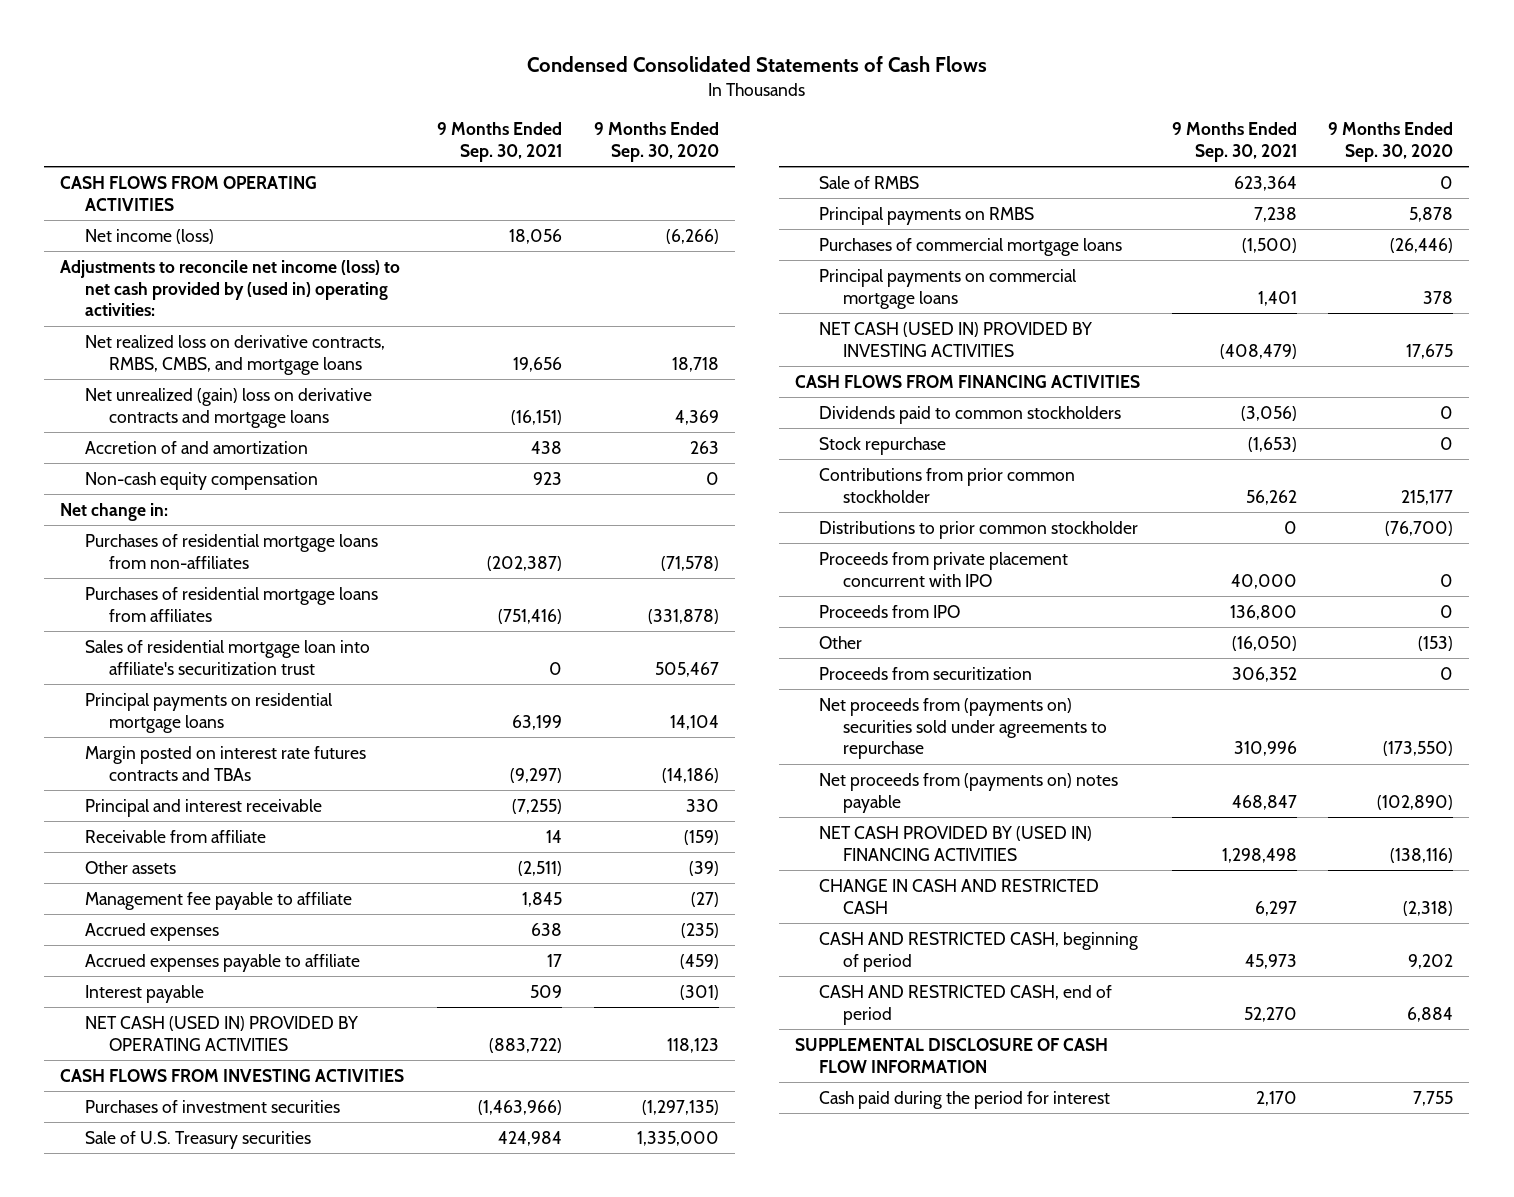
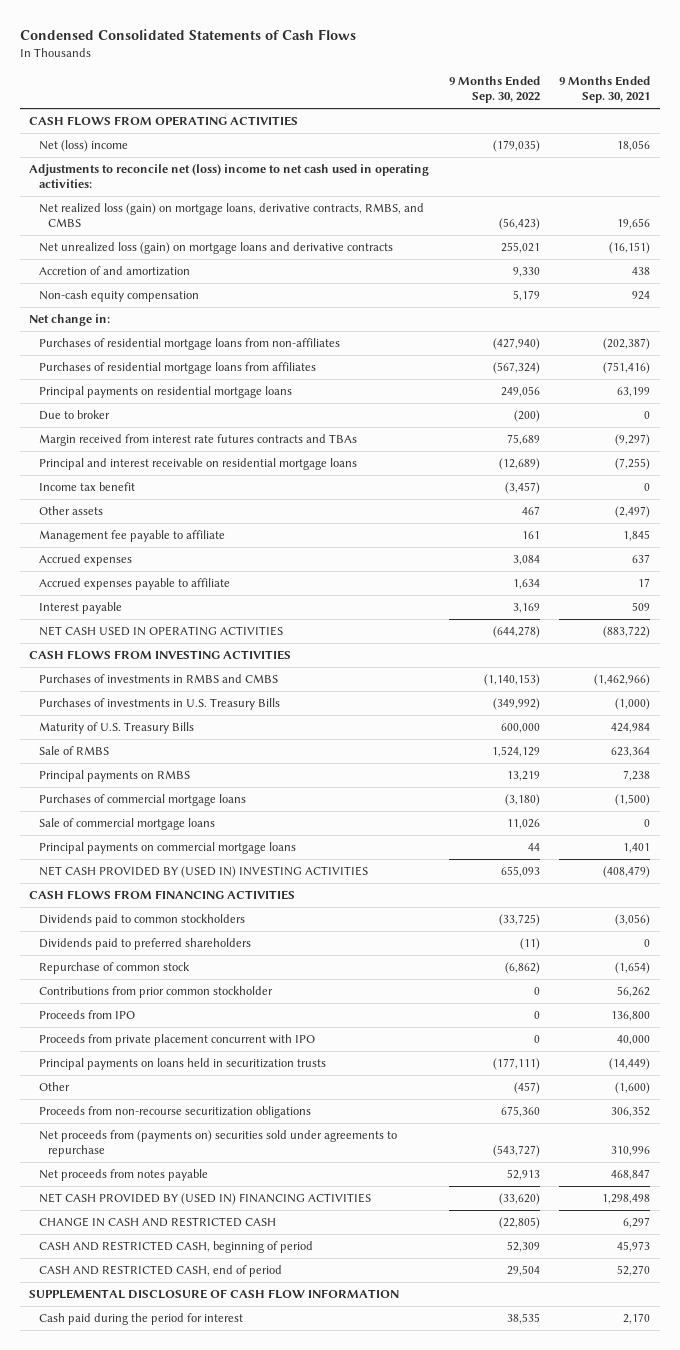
- | 9 Months Ended Sep. 30, 2021 | 9 Months Ended Sep. 30, 2020
+ | 9 Months Ended Sep. 30, 2022 | 9 Months Ended Sep. 30, 2021
- Net income (loss) | 18,056 | (6,266)
- Adjustments to reconcile net income (loss) to net cash provided by (used in) operating activities:
- Net realized loss on derivative contracts, RMBS, CMBS, and mortgage loans | 19,656 | 18,718
- Net unrealized (gain) loss on derivative contracts and mortgage loans | (16,151) | 4,369
+ Net (loss) income | (179,035) | 18,056
+ Adjustments to reconcile net (loss) income to net cash used in operating activities:
+ Net realized loss (gain) on mortgage loans, derivative contracts, RMBS, and CMBS | (56,423) | 19,656
+ Net unrealized loss (gain) on mortgage loans and derivative contracts | 255,021 | (16,151)
- Non-cash equity compensation | 923 | 0
+ Non-cash equity compensation | 5,179 | 924
- Sales of residential mortgage loan into affiliate's securitization trust | 0 | 505,467
- Margin posted on interest rate futures contracts and TBAs | (9,297) | (14,186)
- Principal and interest receivable | (7,255) | 330
- Receivable from affiliate | 14 | (159)
- Other assets | (2,511) | (39)
+ Due to broker | (200) | 0
+ Margin received from interest rate futures contracts and TBAs | 75,689 | (9,297)
+ Principal and interest receivable on residential mortgage loans | (12,689) | (7,255)
+ Income tax benefit | (3,457) | 0
+ Other assets | 467 | (2,497)
- Accrued expenses | 638 | (235)
+ Accrued expenses | 3,084 | 637
- NET CASH (USED IN) PROVIDED BY OPERATING ACTIVITIES | (883,722) | 118,123
+ NET CASH USED IN OPERATING ACTIVITIES | (644,278) | (883,722)
- Purchases of investment securities | (1,463,966) | (1,297,135)
- Sale of U.S. Treasury securities | 424,984 | 1,335,000
+ Purchases of investments in RMBS and CMBS | (1,140,153) | (1,462,966)
+ Purchases of investments in U.S. Treasury Bills | (349,992) | (1,000)
+ Maturity of U.S. Treasury Bills | 600,000 | 424,984
+ Sale of commercial mortgage loans | 11,026 | 0
- NET CASH (USED IN) PROVIDED BY INVESTING ACTIVITIES | (408,479) | 17,675
+ NET CASH PROVIDED BY (USED IN) INVESTING ACTIVITIES | 655,093 | (408,479)
- Stock repurchase | (1,653) | 0
+ Dividends paid to preferred shareholders | (11) | 0
+ Repurchase of common stock | (6,862) | (1,654)
- Distributions to prior common stockholder | 0 | (76,700)
- Other | (16,050) | (153)
- Proceeds from securitization | 306,352 | 0
moved down: Proceeds from private placement concurrent with IPO | 0 | 40,000
+ Principal payments on loans held in securitization trusts | (177,111) | (14,449)
+ Other | (457) | (1,600)
+ Proceeds from non-recourse securitization obligations | 675,360 | 306,352
- Net proceeds from (payments on) notes payable | 468,847 | (102,890)
+ Net proceeds from notes payable | 52,913 | 468,847

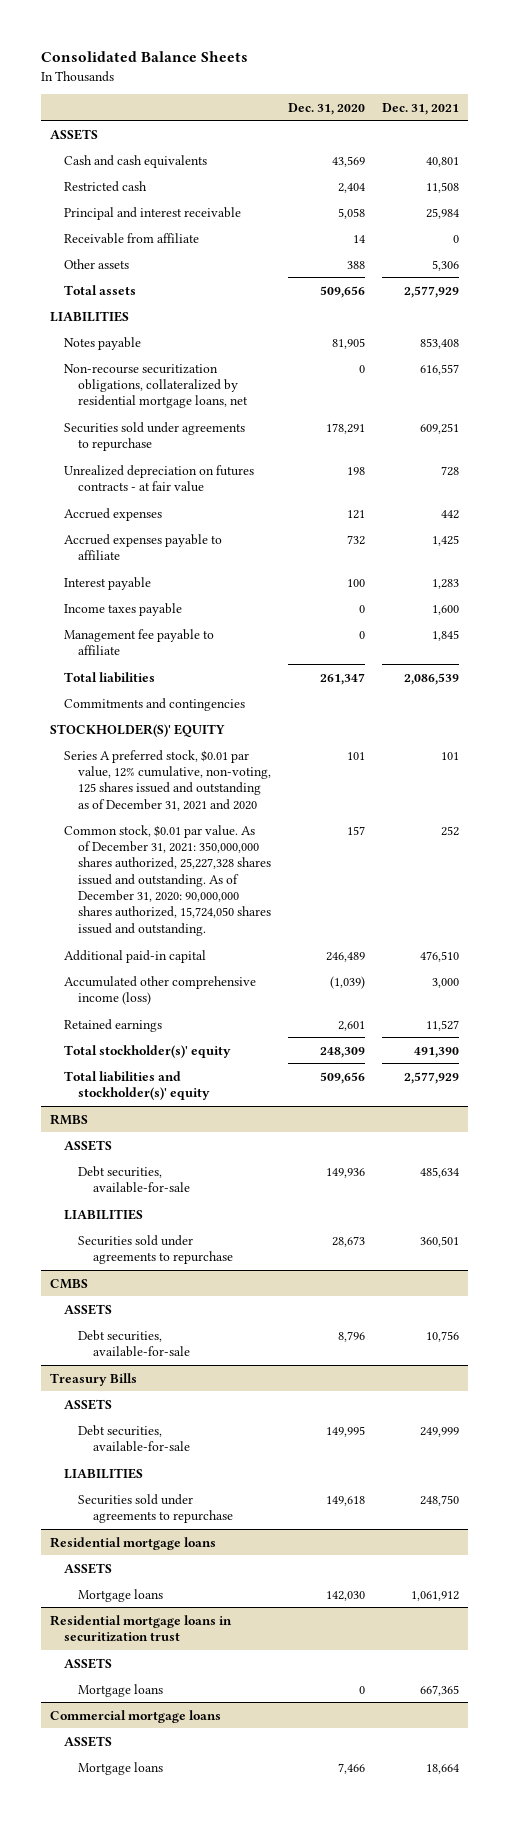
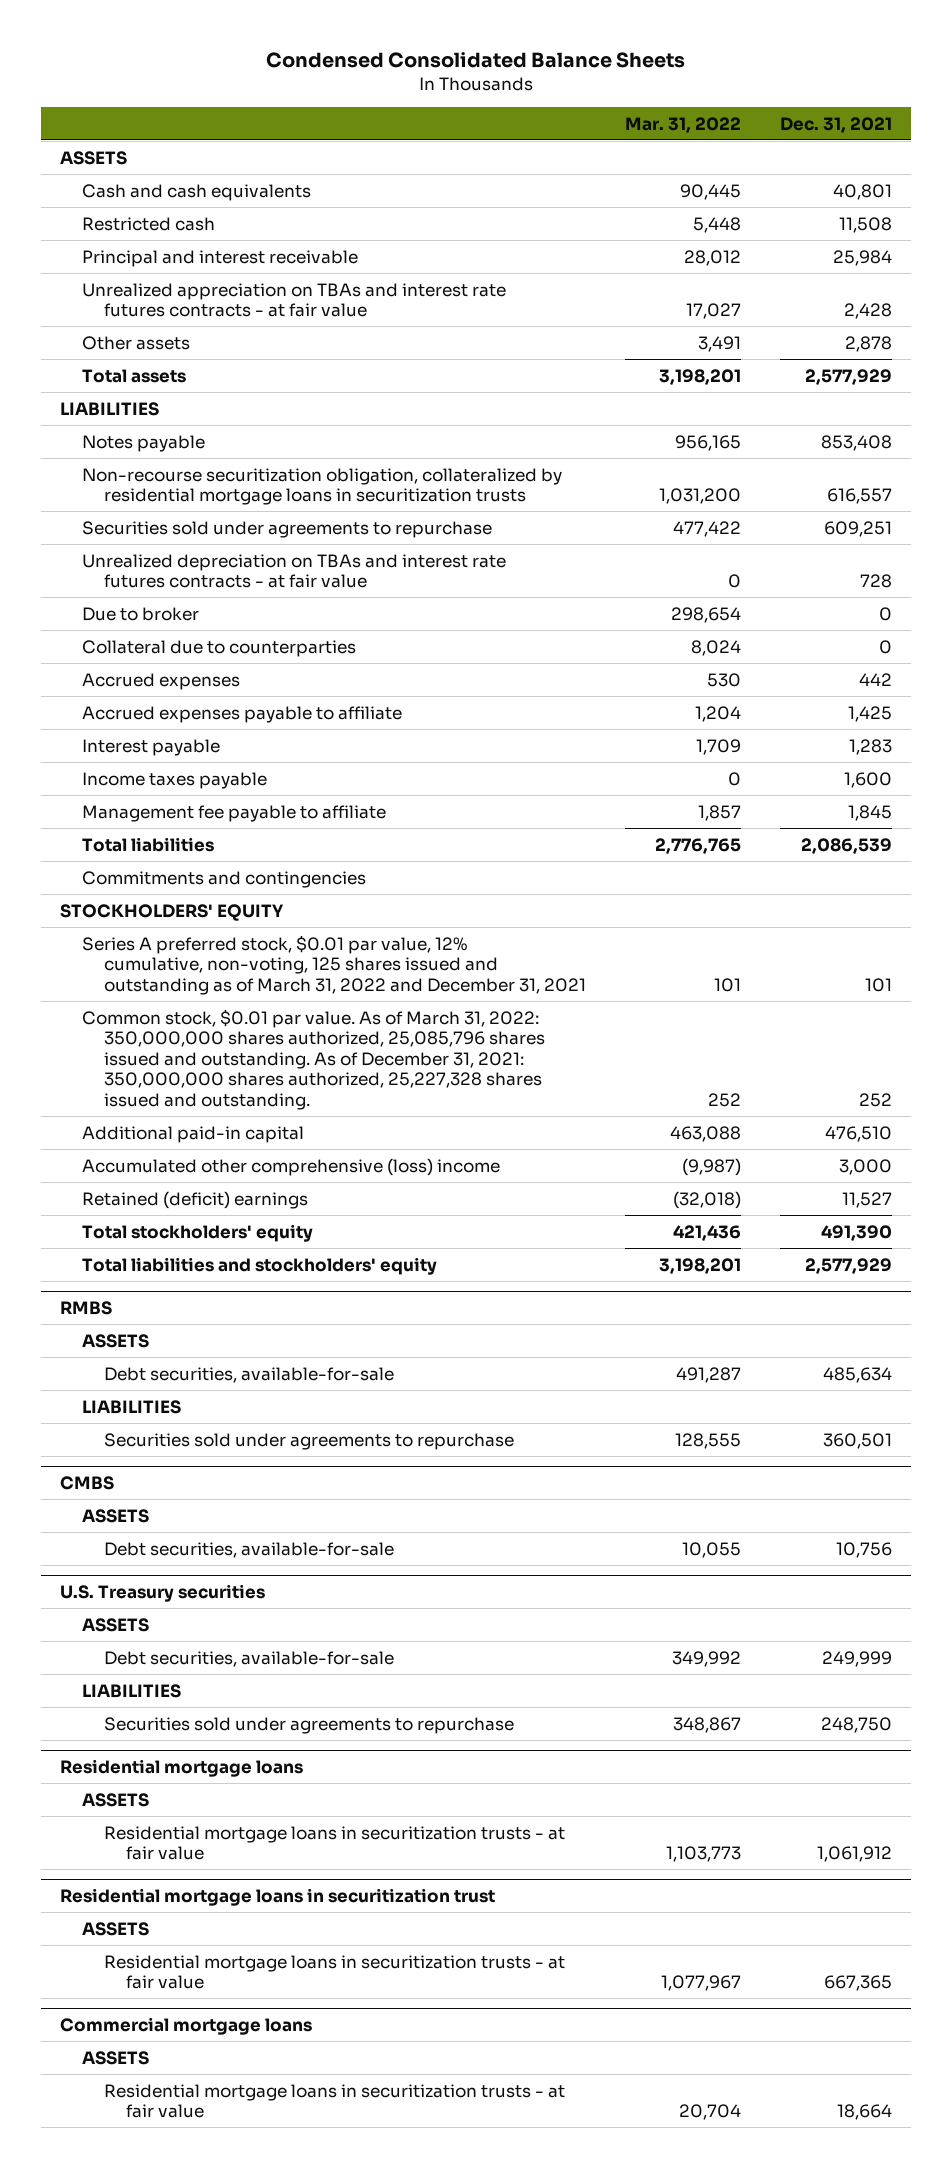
- Consolidated Balance Sheets
+ Condensed Consolidated Balance Sheets
- | Dec. 31, 2020 | Dec. 31, 2021
+ | Mar. 31, 2022 | Dec. 31, 2021
- Receivable from affiliate | 14 | 0
- Other assets | 388 | 5,306
+ Unrealized appreciation on TBAs and interest rate futures contracts - at fair value | 17,027 | 2,428
+ Other assets | 3,491 | 2,878
- Non-recourse securitization obligations, collateralized by residential mortgage loans, net | 0 | 616,557
+ Non-recourse securitization obligation, collateralized by residential mortgage loans in securitization trusts | 1,031,200 | 616,557
- Unrealized depreciation on futures contracts - at fair value | 198 | 728
+ Unrealized depreciation on TBAs and interest rate futures contracts - at fair value | 0 | 728
+ Due to broker | 298,654 | 0
+ Collateral due to counterparties | 8,024 | 0
- STOCKHOLDER(S)' EQUITY
- Series A preferred stock, $0.01 par value, 12% cumulative, non-voting, 125 shares issued and outstanding as of December 31, 2021 and 2020 | 101 | 101
- Common stock, $0.01 par value. As of December 31, 2021: 350,000,000 shares authorized, 25,227,328 shares issued and outstanding. As of December 31, 2020: 90,000,000 shares authorized, 15,724,050 shares issued and outstanding. | 157 | 252
+ STOCKHOLDERS' EQUITY
+ Series A preferred stock, $0.01 par value, 12% cumulative, non-voting, 125 shares issued and outstanding as of March 31, 2022 and December 31, 2021 | 101 | 101
+ Common stock, $0.01 par value. As of March 31, 2022: 350,000,000 shares authorized, 25,085,796 shares issued and outstanding. As of December 31, 2021: 350,000,000 shares authorized, 25,227,328 shares issued and outstanding. | 252 | 252
- Accumulated other comprehensive income (loss) | (1,039) | 3,000
- Retained earnings | 2,601 | 11,527
- Total stockholder(s)' equity | 248,309 | 491,390
- Total liabilities and stockholder(s)' equity | 509,656 | 2,577,929
+ Accumulated other comprehensive (loss) income | (9,987) | 3,000
+ Retained (deficit) earnings | (32,018) | 11,527
+ Total stockholders' equity | 421,436 | 491,390
+ Total liabilities and stockholders' equity | 3,198,201 | 2,577,929
- Treasury Bills
+ U.S. Treasury securities
@ Residential mortgage loans
- Mortgage loans | 142,030 | 1,061,912
+ Residential mortgage loans in securitization trusts - at fair value | 1,103,773 | 1,061,912
@ Residential mortgage loans in securitization trust
- Mortgage loans | 0 | 667,365
+ Residential mortgage loans in securitization trusts - at fair value | 1,077,967 | 667,365
@ Commercial mortgage loans
- Mortgage loans | 7,466 | 18,664
+ Residential mortgage loans in securitization trusts - at fair value | 20,704 | 18,664

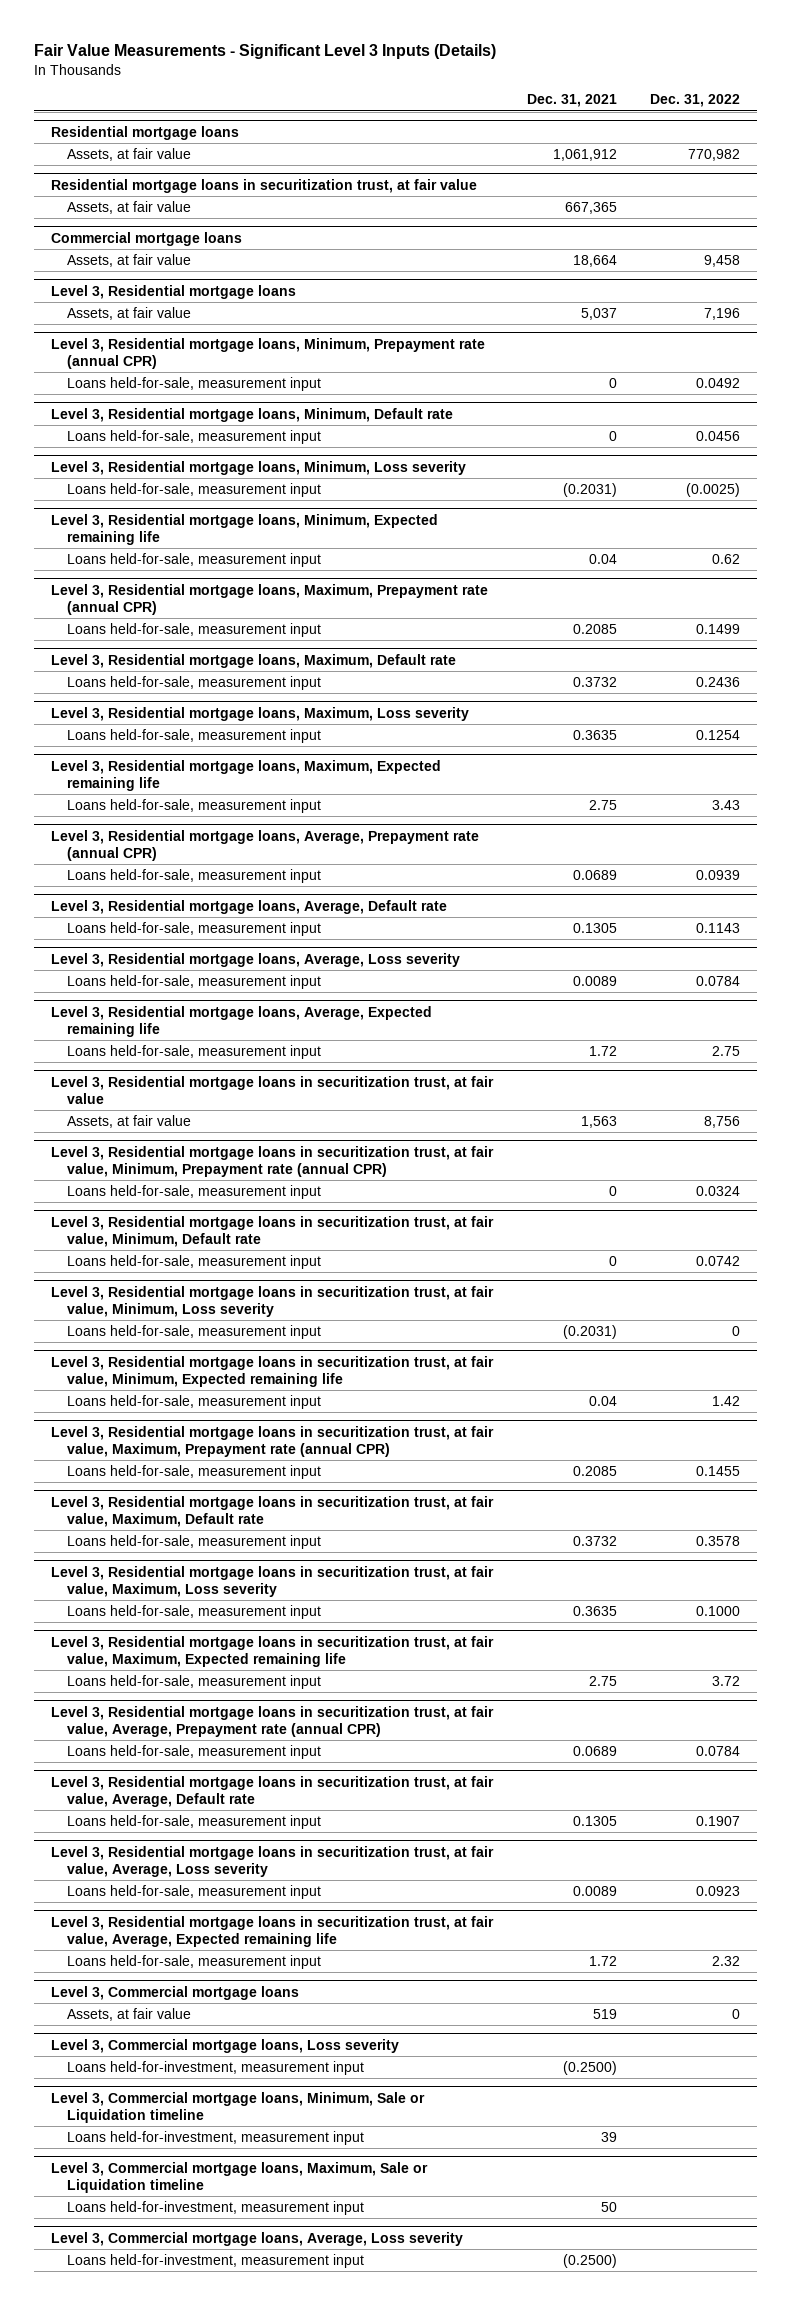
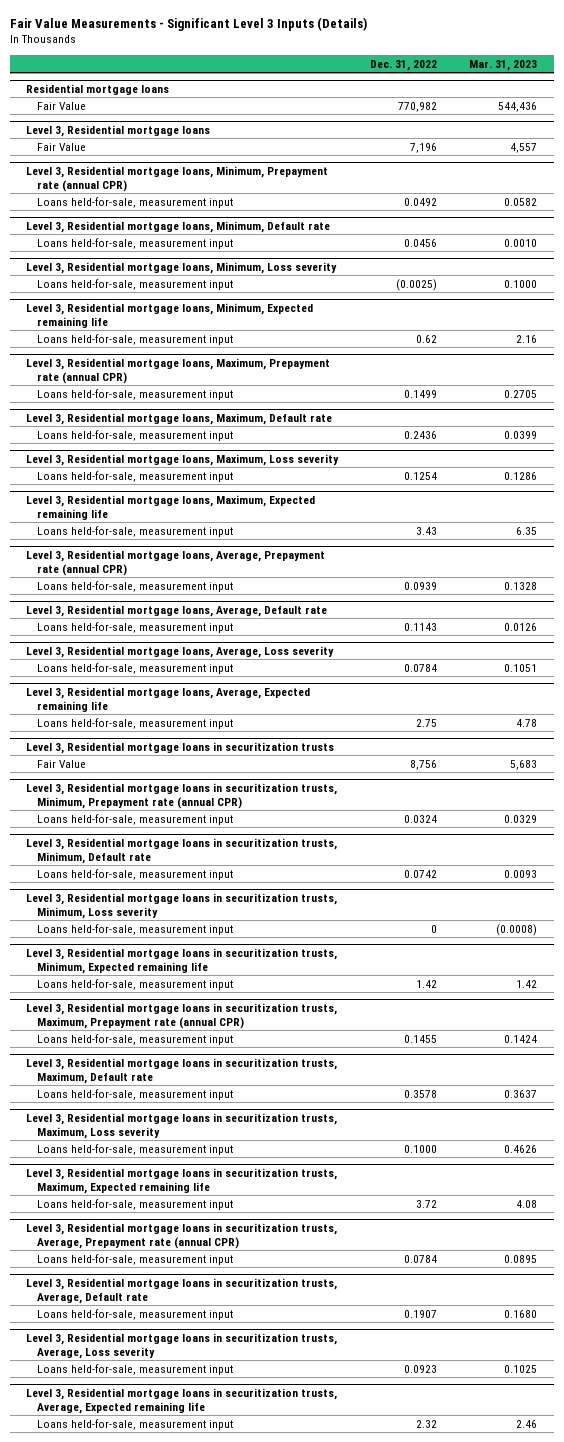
- | Dec. 31, 2021 | Dec. 31, 2022
+ | Dec. 31, 2022 | Mar. 31, 2023
@ Residential mortgage loans
- Assets, at fair value | 1,061,912 | 770,982
- Residential mortgage loans in securitization trust, at fair value
- Assets, at fair value | 667,365 |
- Commercial mortgage loans
- Assets, at fair value | 18,664 | 9,458
@ Residential mortgage loans
+ Fair Value | 770,982 | 544,436
@ Level 3, Residential mortgage loans
- Assets, at fair value | 5,037 | 7,196
+ Fair Value | 7,196 | 4,557
- Level 3, Residential mortgage loans in securitization trust, at fair value
- Assets, at fair value | 1,563 | 8,756
- Level 3, Residential mortgage loans in securitization trust, at fair value, Minimum, Prepayment rate (annual CPR)
+ Level 3, Residential mortgage loans in securitization trusts
+ Fair Value | 8,756 | 5,683
+ Level 3, Residential mortgage loans in securitization trusts, Minimum, Prepayment rate (annual CPR)
- Level 3, Residential mortgage loans in securitization trust, at fair value, Minimum, Default rate
+ Level 3, Residential mortgage loans in securitization trusts, Minimum, Default rate
- Level 3, Residential mortgage loans in securitization trust, at fair value, Minimum, Loss severity
+ Level 3, Residential mortgage loans in securitization trusts, Minimum, Loss severity
- Level 3, Residential mortgage loans in securitization trust, at fair value, Minimum, Expected remaining life
+ Level 3, Residential mortgage loans in securitization trusts, Minimum, Expected remaining life
- Level 3, Residential mortgage loans in securitization trust, at fair value, Maximum, Prepayment rate (annual CPR)
+ Level 3, Residential mortgage loans in securitization trusts, Maximum, Prepayment rate (annual CPR)
- Level 3, Residential mortgage loans in securitization trust, at fair value, Maximum, Default rate
+ Level 3, Residential mortgage loans in securitization trusts, Maximum, Default rate
- Level 3, Residential mortgage loans in securitization trust, at fair value, Maximum, Loss severity
+ Level 3, Residential mortgage loans in securitization trusts, Maximum, Loss severity
- Level 3, Residential mortgage loans in securitization trust, at fair value, Maximum, Expected remaining life
+ Level 3, Residential mortgage loans in securitization trusts, Maximum, Expected remaining life
- Level 3, Residential mortgage loans in securitization trust, at fair value, Average, Prepayment rate (annual CPR)
+ Level 3, Residential mortgage loans in securitization trusts, Average, Prepayment rate (annual CPR)
- Level 3, Residential mortgage loans in securitization trust, at fair value, Average, Default rate
+ Level 3, Residential mortgage loans in securitization trusts, Average, Default rate
- Level 3, Residential mortgage loans in securitization trust, at fair value, Average, Loss severity
+ Level 3, Residential mortgage loans in securitization trusts, Average, Loss severity
- Level 3, Residential mortgage loans in securitization trust, at fair value, Average, Expected remaining life
+ Level 3, Residential mortgage loans in securitization trusts, Average, Expected remaining life
- Level 3, Commercial mortgage loans
- Assets, at fair value | 519 | 0
- Level 3, Commercial mortgage loans, Loss severity
- Loans held-for-investment, measurement input | (0.2500) |
- Level 3, Commercial mortgage loans, Minimum, Sale or Liquidation timeline
- Loans held-for-investment, measurement input | 39 |
- Level 3, Commercial mortgage loans, Maximum, Sale or Liquidation timeline
- Loans held-for-investment, measurement input | 50 |
- Level 3, Commercial mortgage loans, Average, Loss severity
- Loans held-for-investment, measurement input | (0.2500) |

